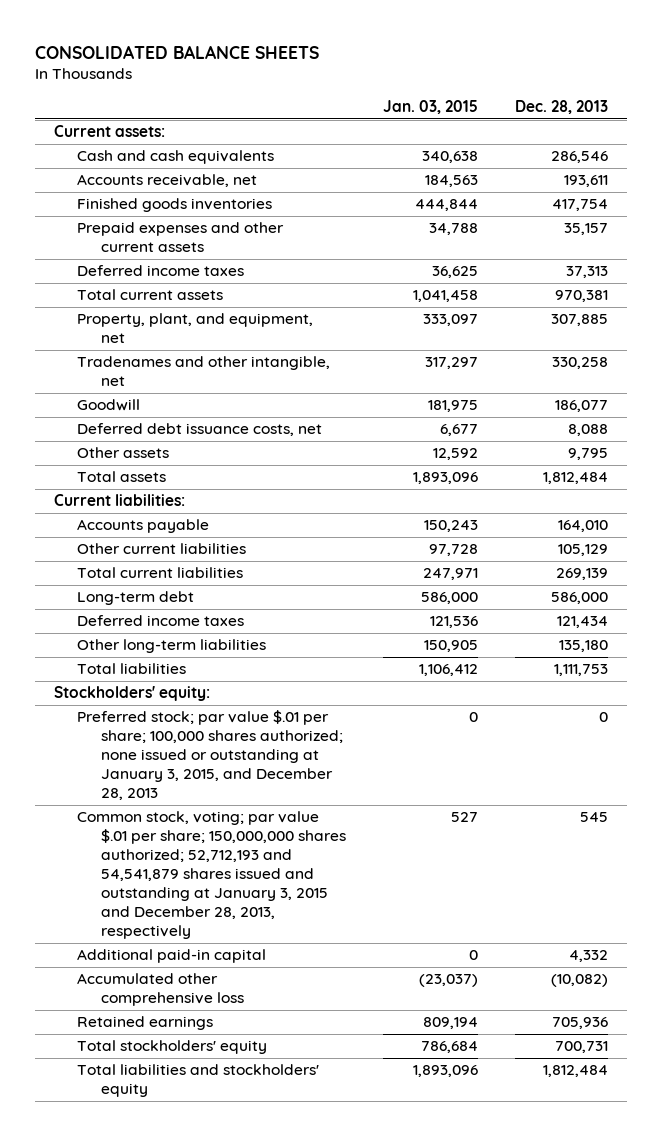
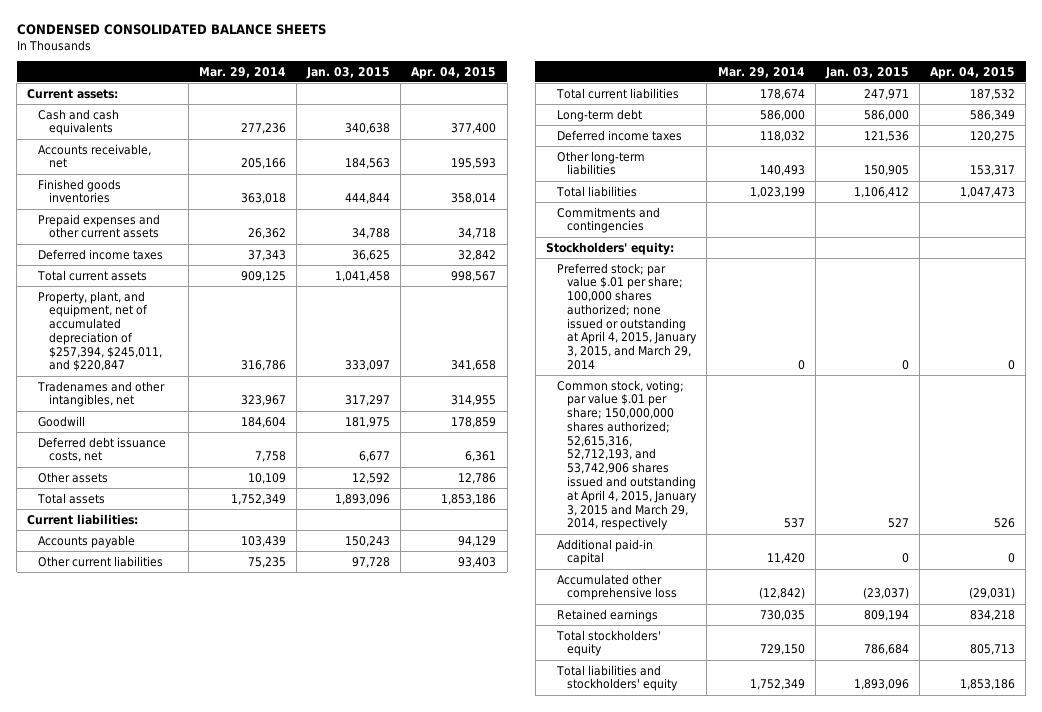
- CONSOLIDATED BALANCE SHEETS
+ CONDENSED CONSOLIDATED BALANCE SHEETS
- | Jan. 03, 2015 | Dec. 28, 2013
+ | Mar. 29, 2014 | Jan. 03, 2015 | Apr. 04, 2015
- Property, plant, and equipment, net | 333,097 | 307,885
- Tradenames and other intangible, net | 317,297 | 330,258
+ Property, plant, and equipment, net of accumulated depreciation of $257,394, $245,011, and $220,847 | 316,786 | 333,097 | 341,658
+ Tradenames and other intangibles, net | 323,967 | 317,297 | 314,955
+ Commitments and contingencies
- Preferred stock; par value $.01 per share; 100,000 shares authorized; none issued or outstanding at January 3, 2015, and December 28, 2013 | 0 | 0
- Common stock, voting; par value $.01 per share; 150,000,000 shares authorized; 52,712,193 and 54,541,879 shares issued and outstanding at January 3, 2015 and December 28, 2013, respectively | 527 | 545
+ Preferred stock; par value $.01 per share; 100,000 shares authorized; none issued or outstanding at April 4, 2015, January 3, 2015, and March 29, 2014 | 0 | 0 | 0
+ Common stock, voting; par value $.01 per share; 150,000,000 shares authorized; 52,615,316, 52,712,193, and 53,742,906 shares issued and outstanding at April 4, 2015, January 3, 2015 and March 29, 2014, respectively | 537 | 527 | 526

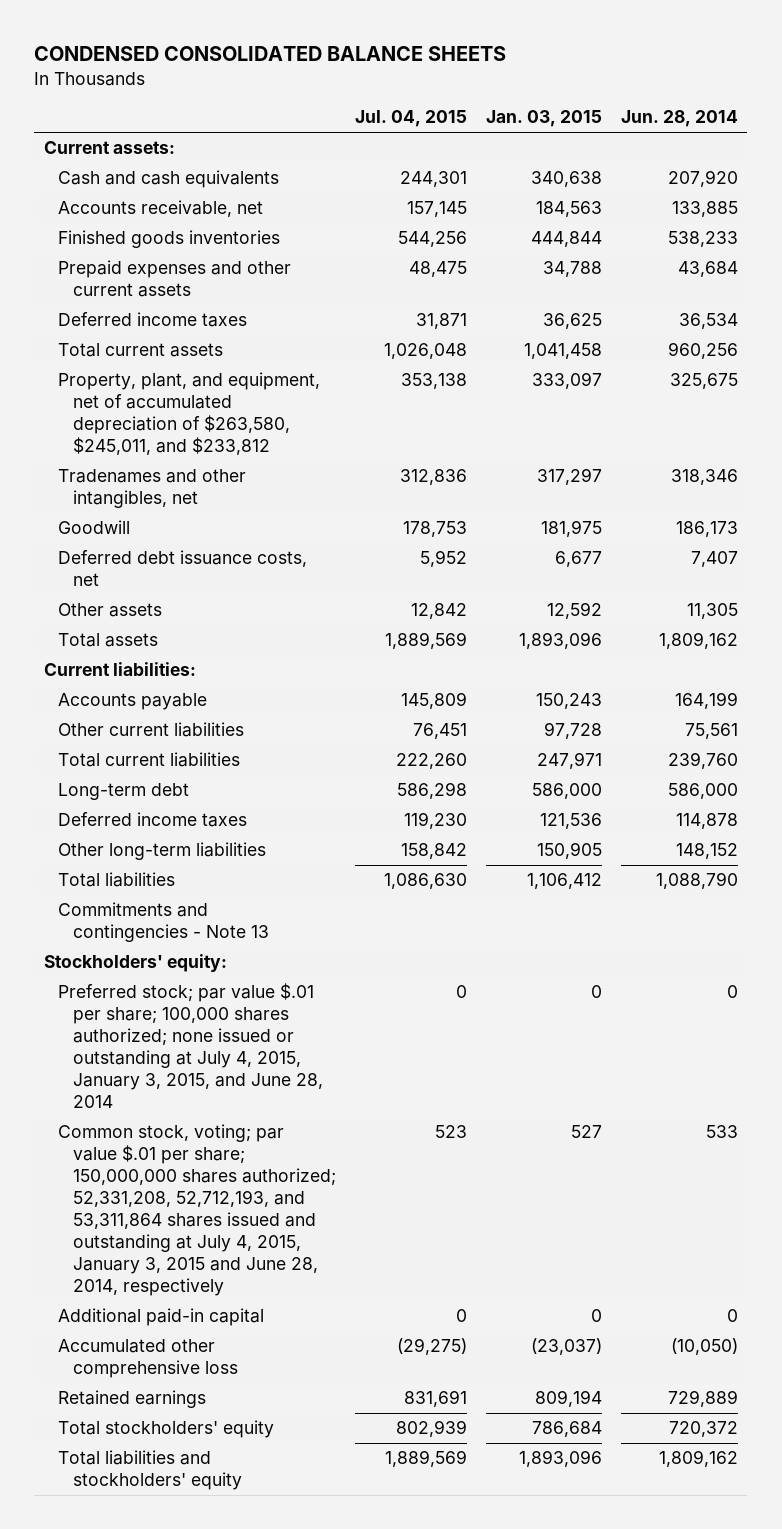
- | Mar. 29, 2014 | Jan. 03, 2015 | Apr. 04, 2015
+ | Jul. 04, 2015 | Jan. 03, 2015 | Jun. 28, 2014
- Property, plant, and equipment, net of accumulated depreciation of $257,394, $245,011, and $220,847 | 316,786 | 333,097 | 341,658
+ Property, plant, and equipment, net of accumulated depreciation of $263,580, $245,011, and $233,812 | 353,138 | 333,097 | 325,675
- Commitments and contingencies
+ Commitments and contingencies - Note 13
- Preferred stock; par value $.01 per share; 100,000 shares authorized; none issued or outstanding at April 4, 2015, January 3, 2015, and March 29, 2014 | 0 | 0 | 0
- Common stock, voting; par value $.01 per share; 150,000,000 shares authorized; 52,615,316, 52,712,193, and 53,742,906 shares issued and outstanding at April 4, 2015, January 3, 2015 and March 29, 2014, respectively | 537 | 527 | 526
+ Preferred stock; par value $.01 per share; 100,000 shares authorized; none issued or outstanding at July 4, 2015, January 3, 2015, and June 28, 2014 | 0 | 0 | 0
+ Common stock, voting; par value $.01 per share; 150,000,000 shares authorized; 52,331,208, 52,712,193, and 53,311,864 shares issued and outstanding at July 4, 2015, January 3, 2015 and June 28, 2014, respectively | 523 | 527 | 533

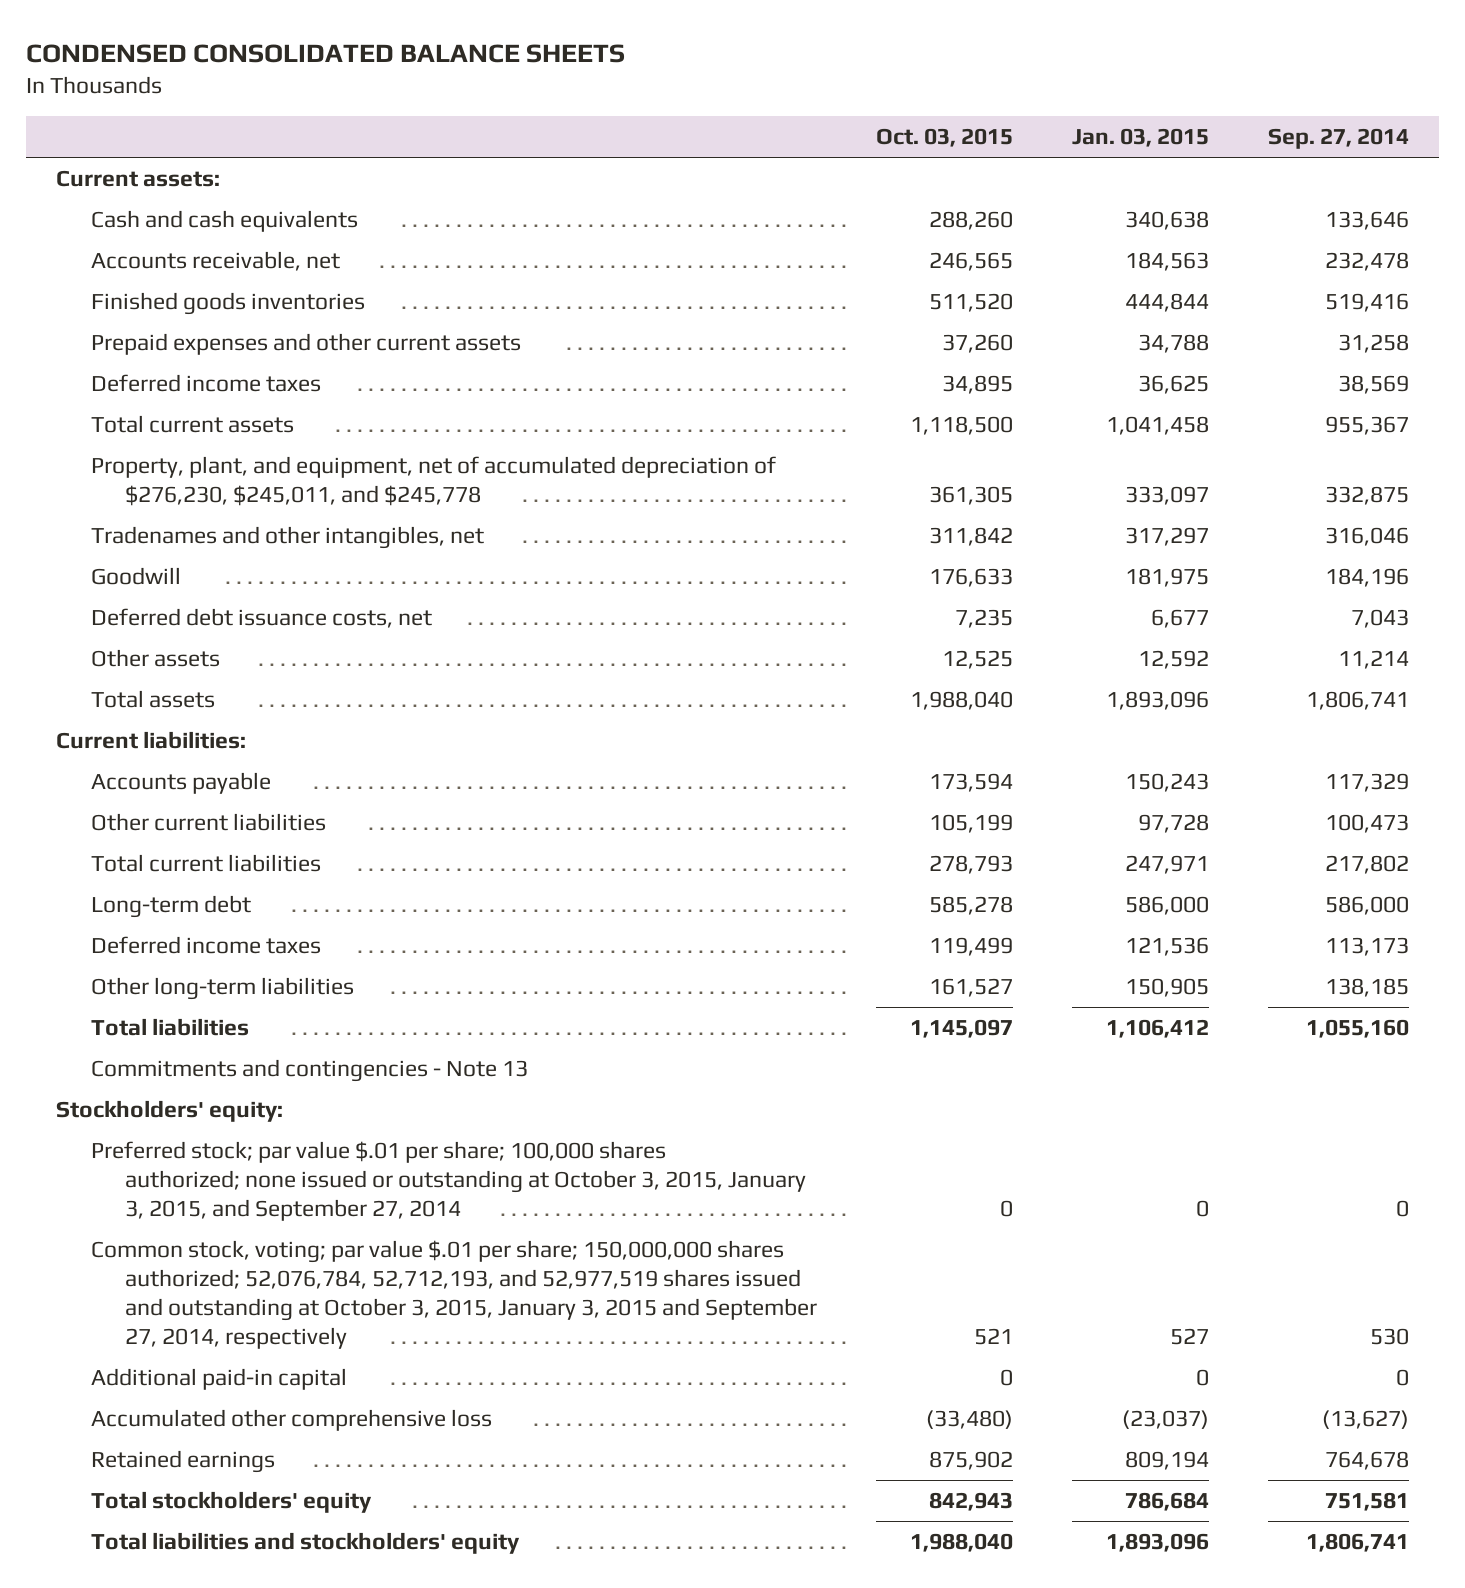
- | Jul. 04, 2015 | Jan. 03, 2015 | Jun. 28, 2014
+ | Oct. 03, 2015 | Jan. 03, 2015 | Sep. 27, 2014
- Property, plant, and equipment, net of accumulated depreciation of $263,580, $245,011, and $233,812 | 353,138 | 333,097 | 325,675
+ Property, plant, and equipment, net of accumulated depreciation of $276,230, $245,011, and $245,778 | 361,305 | 333,097 | 332,875
- Preferred stock; par value $.01 per share; 100,000 shares authorized; none issued or outstanding at July 4, 2015, January 3, 2015, and June 28, 2014 | 0 | 0 | 0
- Common stock, voting; par value $.01 per share; 150,000,000 shares authorized; 52,331,208, 52,712,193, and 53,311,864 shares issued and outstanding at July 4, 2015, January 3, 2015 and June 28, 2014, respectively | 523 | 527 | 533
+ Preferred stock; par value $.01 per share; 100,000 shares authorized; none issued or outstanding at October 3, 2015, January 3, 2015, and September 27, 2014 | 0 | 0 | 0
+ Common stock, voting; par value $.01 per share; 150,000,000 shares authorized; 52,076,784, 52,712,193, and 52,977,519 shares issued and outstanding at October 3, 2015, January 3, 2015 and September 27, 2014, respectively | 521 | 527 | 530

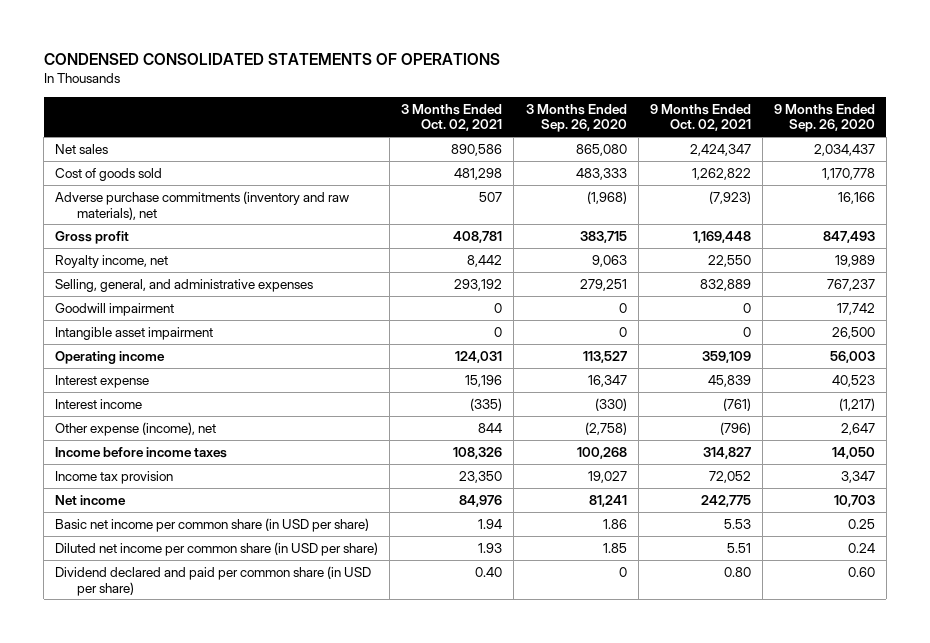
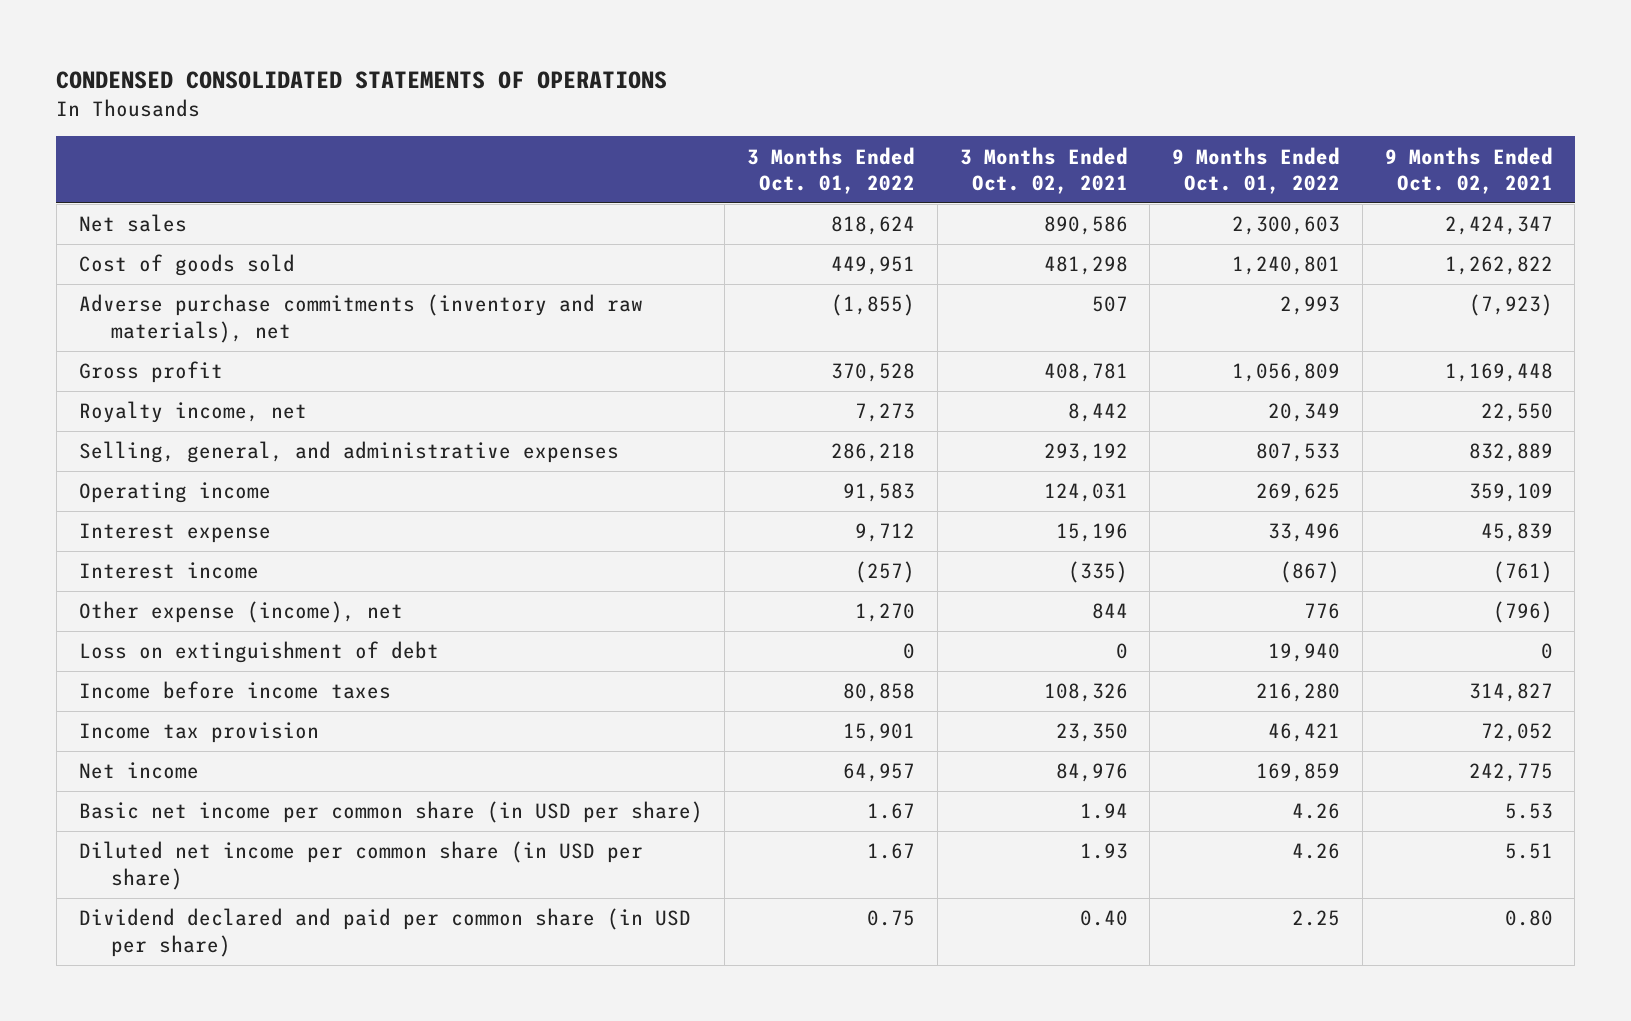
- | 3 Months Ended Oct. 02, 2021 | 3 Months Ended Sep. 26, 2020 | 9 Months Ended Oct. 02, 2021 | 9 Months Ended Sep. 26, 2020
+ | 3 Months Ended Oct. 01, 2022 | 3 Months Ended Oct. 02, 2021 | 9 Months Ended Oct. 01, 2022 | 9 Months Ended Oct. 02, 2021
- Goodwill impairment | 0 | 0 | 0 | 17,742
- Intangible asset impairment | 0 | 0 | 0 | 26,500
+ Loss on extinguishment of debt | 0 | 0 | 19,940 | 0

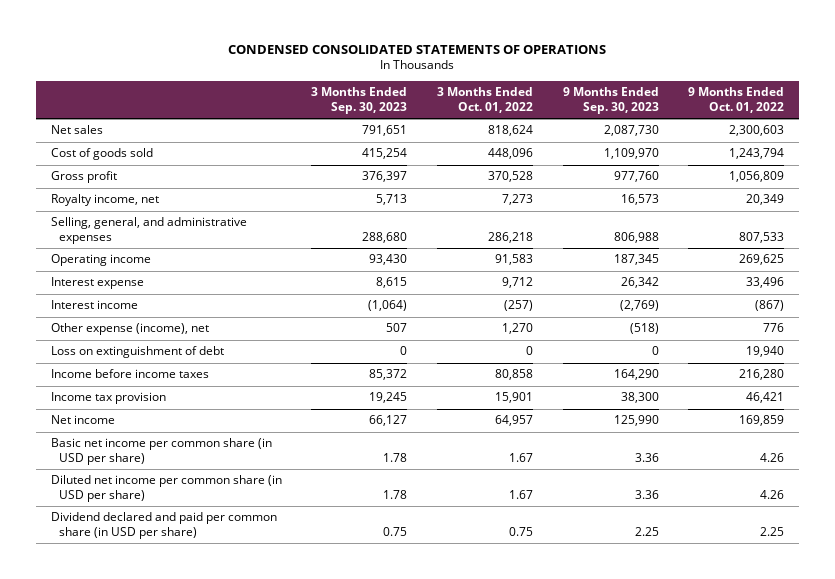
- | 3 Months Ended Oct. 01, 2022 | 3 Months Ended Oct. 02, 2021 | 9 Months Ended Oct. 01, 2022 | 9 Months Ended Oct. 02, 2021
+ | 3 Months Ended Sep. 30, 2023 | 3 Months Ended Oct. 01, 2022 | 9 Months Ended Sep. 30, 2023 | 9 Months Ended Oct. 01, 2022
- Cost of goods sold | 449,951 | 481,298 | 1,240,801 | 1,262,822
- Adverse purchase commitments (inventory and raw materials), net | (1,855) | 507 | 2,993 | (7,923)
+ Cost of goods sold | 415,254 | 448,096 | 1,109,970 | 1,243,794

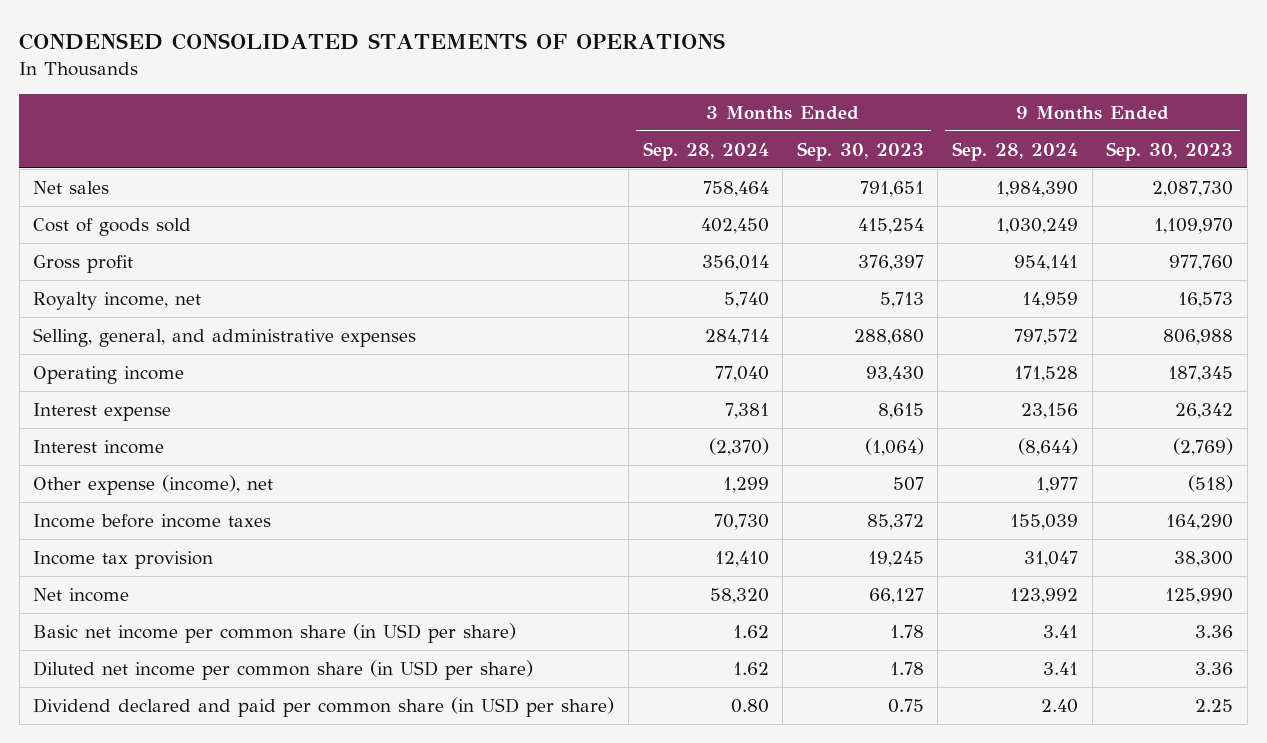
- | 3 Months Ended Sep. 30, 2023 | 3 Months Ended Oct. 01, 2022 | 9 Months Ended Sep. 30, 2023 | 9 Months Ended Oct. 01, 2022
+ | 3 Months Ended Sep. 28, 2024 | 3 Months Ended Sep. 30, 2023 | 9 Months Ended Sep. 28, 2024 | 9 Months Ended Sep. 30, 2023
- Loss on extinguishment of debt | 0 | 0 | 0 | 19,940

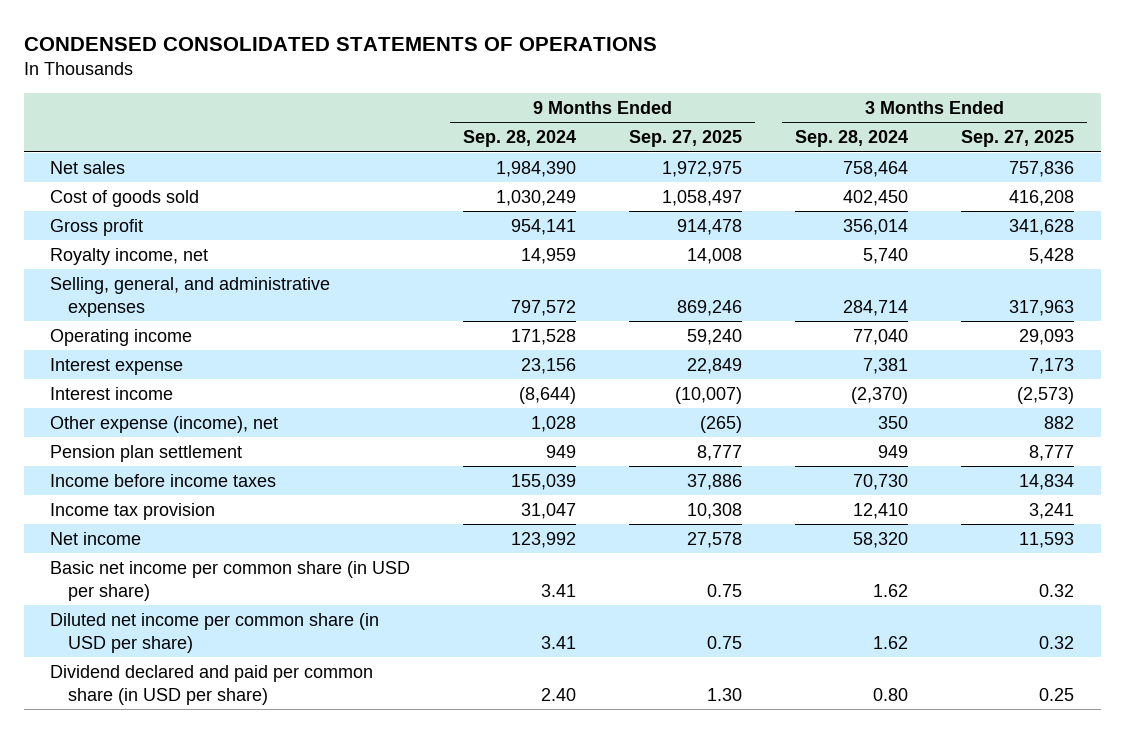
- | 3 Months Ended Sep. 28, 2024 | 3 Months Ended Sep. 30, 2023 | 9 Months Ended Sep. 28, 2024 | 9 Months Ended Sep. 30, 2023
+ | 9 Months Ended Sep. 28, 2024 | 9 Months Ended Sep. 27, 2025 | 3 Months Ended Sep. 28, 2024 | 3 Months Ended Sep. 27, 2025
- Other expense (income), net | 1,299 | 507 | 1,977 | (518)
+ Other expense (income), net | 1,028 | (265) | 350 | 882
+ Pension plan settlement | 949 | 8,777 | 949 | 8,777

